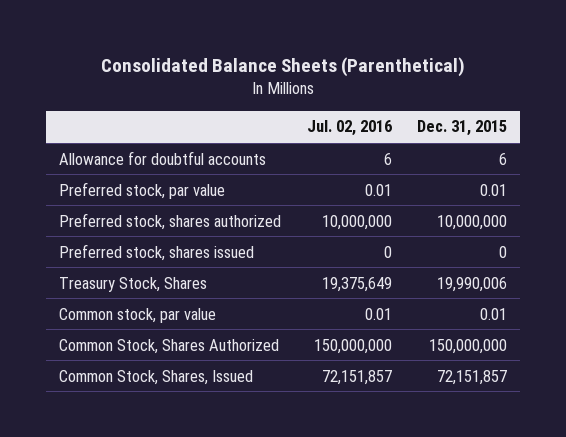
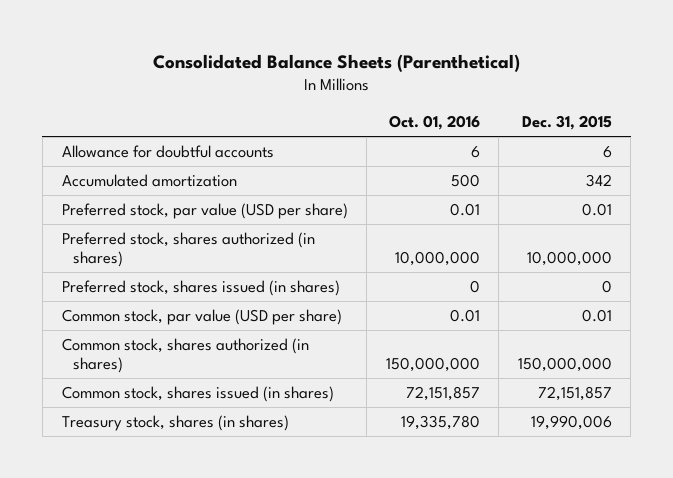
- | Jul. 02, 2016 | Dec. 31, 2015
+ | Oct. 01, 2016 | Dec. 31, 2015
- Preferred stock, par value | 0.01 | 0.01
- Preferred stock, shares authorized | 10,000,000 | 10,000,000
- Preferred stock, shares issued | 0 | 0
- Treasury Stock, Shares | 19,375,649 | 19,990,006
- Common stock, par value | 0.01 | 0.01
- Common Stock, Shares Authorized | 150,000,000 | 150,000,000
- Common Stock, Shares, Issued | 72,151,857 | 72,151,857
+ Accumulated amortization | 500 | 342
+ Preferred stock, par value (USD per share) | 0.01 | 0.01
+ Preferred stock, shares authorized (in shares) | 10,000,000 | 10,000,000
+ Preferred stock, shares issued (in shares) | 0 | 0
+ Common stock, par value (USD per share) | 0.01 | 0.01
+ Common stock, shares authorized (in shares) | 150,000,000 | 150,000,000
+ Common stock, shares issued (in shares) | 72,151,857 | 72,151,857
+ Treasury stock, shares (in shares) | 19,335,780 | 19,990,006

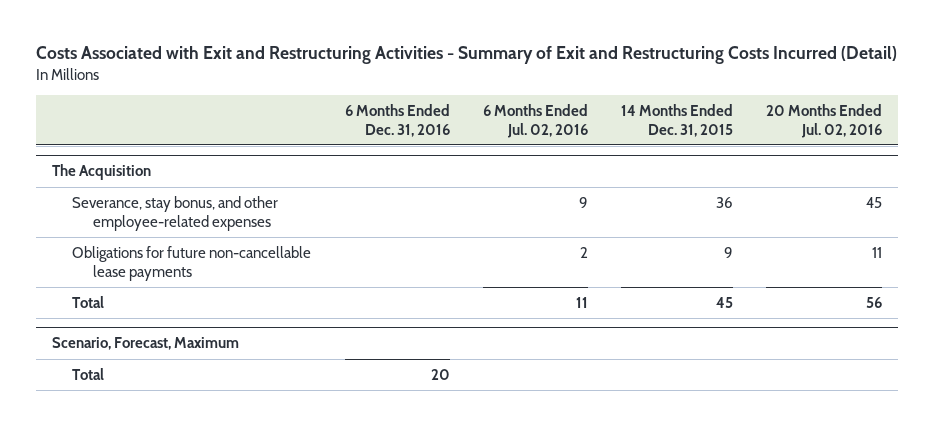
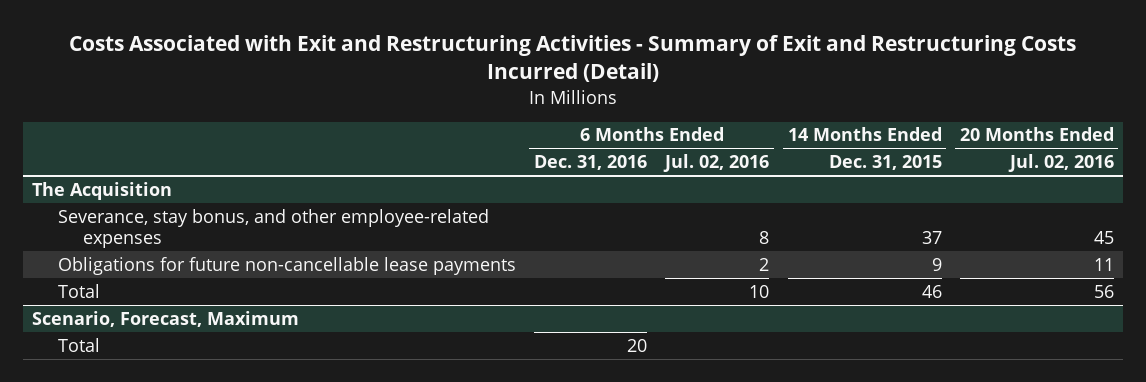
@ The Acquisition
- Severance, stay bonus, and other employee-related expenses | | 9 | 36 | 45
+ Severance, stay bonus, and other employee-related expenses | | 8 | 37 | 45
- Total | | 11 | 45 | 56
+ Total | | 10 | 46 | 56

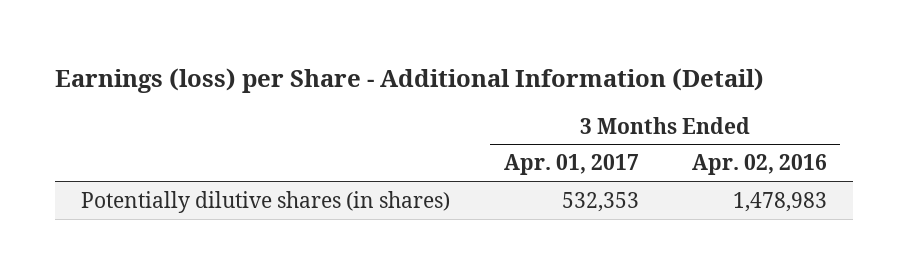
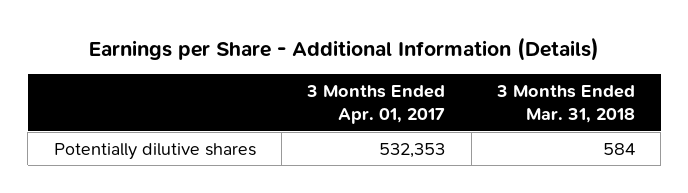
- Earnings (loss) per Share - Additional Information (Detail)
+ Earnings per Share - Additional Information (Details)
- | 3 Months Ended Apr. 01, 2017 | 3 Months Ended Apr. 02, 2016
+ | 3 Months Ended Apr. 01, 2017 | 3 Months Ended Mar. 31, 2018
- Potentially dilutive shares (in shares) | 532,353 | 1,478,983
+ Potentially dilutive shares | 532,353 | 584

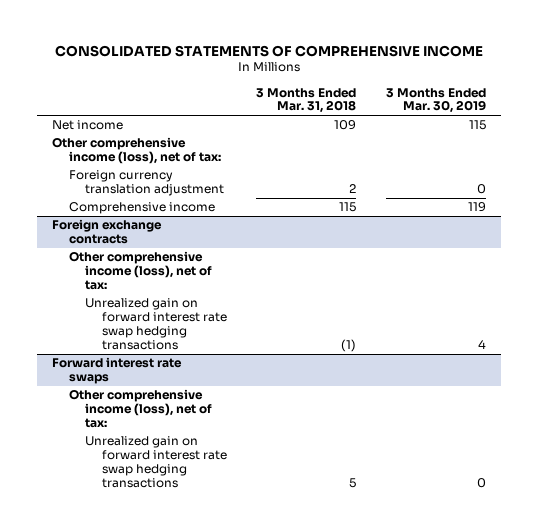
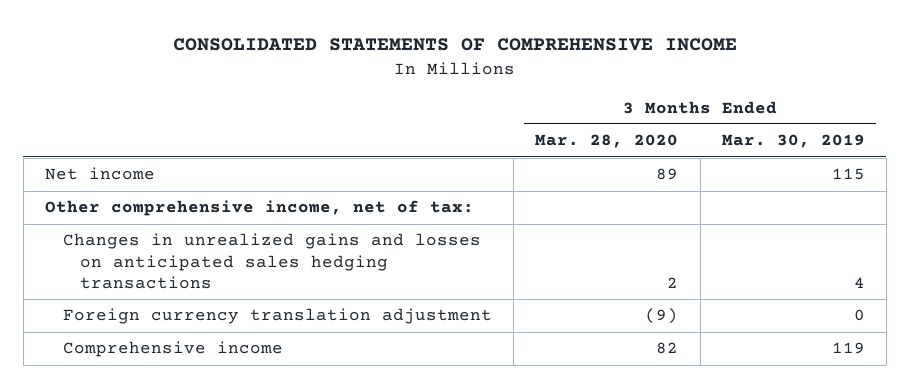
- | 3 Months Ended Mar. 31, 2018 | 3 Months Ended Mar. 30, 2019
+ | 3 Months Ended Mar. 28, 2020 | 3 Months Ended Mar. 30, 2019
- Other comprehensive income (loss), net of tax:
+ Other comprehensive income, net of tax:
+ Changes in unrealized gains and losses on anticipated sales hedging transactions | 2 | 4
- Foreign exchange contracts
- Other comprehensive income (loss), net of tax:
- Unrealized gain on forward interest rate swap hedging transactions | (1) | 4
- Forward interest rate swaps
- Other comprehensive income (loss), net of tax:
- Unrealized gain on forward interest rate swap hedging transactions | 5 | 0

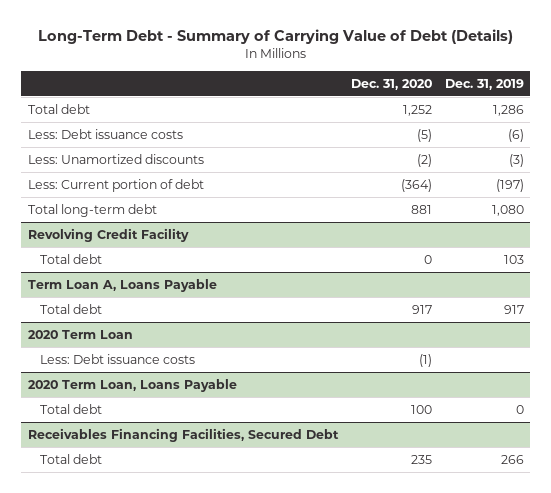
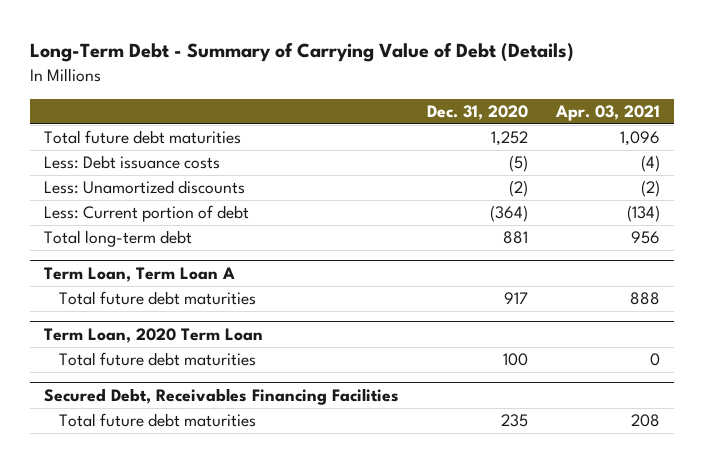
- | Dec. 31, 2020 | Dec. 31, 2019
+ | Dec. 31, 2020 | Apr. 03, 2021
- Total debt | 1,252 | 1,286
+ Total future debt maturities | 1,252 | 1,096
- Revolving Credit Facility
- Total debt | 0 | 103
- Term Loan A, Loans Payable
- Total debt | 917 | 917
- 2020 Term Loan
- Less: Debt issuance costs | (1) |
- 2020 Term Loan, Loans Payable
- Total debt | 100 | 0
- Receivables Financing Facilities, Secured Debt
- Total debt | 235 | 266
+ Term Loan, Term Loan A
+ Total future debt maturities | 917 | 888
+ Term Loan, 2020 Term Loan
+ Total future debt maturities | 100 | 0
+ Secured Debt, Receivables Financing Facilities
+ Total future debt maturities | 235 | 208

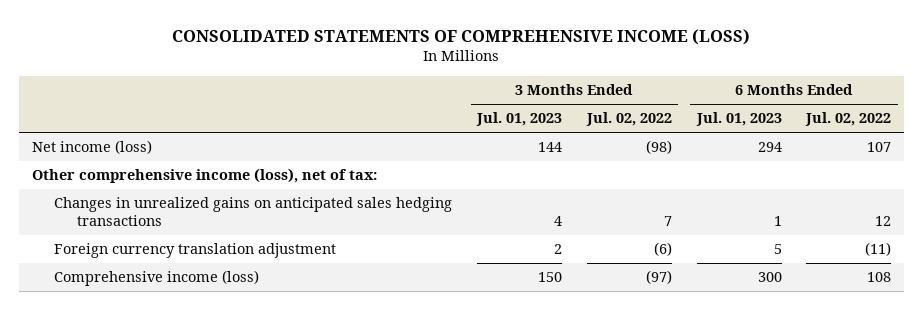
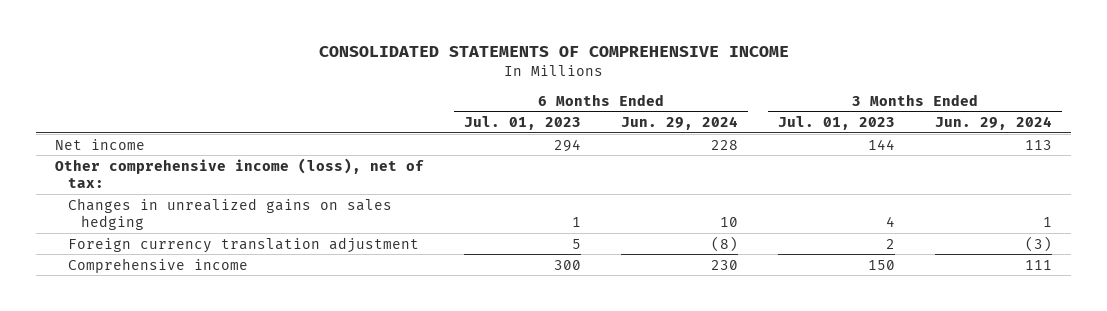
- CONSOLIDATED STATEMENTS OF COMPREHENSIVE INCOME (LOSS)
+ CONSOLIDATED STATEMENTS OF COMPREHENSIVE INCOME
- | 3 Months Ended Jul. 01, 2023 | 3 Months Ended Jul. 02, 2022 | 6 Months Ended Jul. 01, 2023 | 6 Months Ended Jul. 02, 2022
+ | 6 Months Ended Jul. 01, 2023 | 6 Months Ended Jun. 29, 2024 | 3 Months Ended Jul. 01, 2023 | 3 Months Ended Jun. 29, 2024
- Net income (loss) | 144 | (98) | 294 | 107
+ Net income | 294 | 228 | 144 | 113
- Changes in unrealized gains on anticipated sales hedging transactions | 4 | 7 | 1 | 12
+ Changes in unrealized gains on sales hedging | 1 | 10 | 4 | 1
- Comprehensive income (loss) | 150 | (97) | 300 | 108
+ Comprehensive income | 300 | 230 | 150 | 111

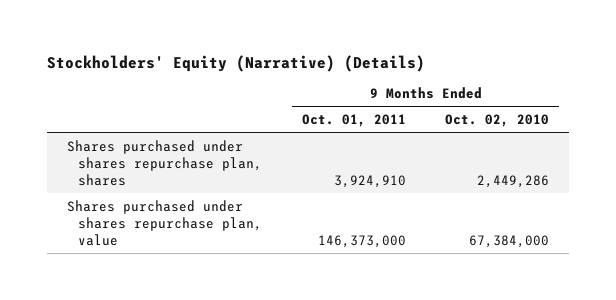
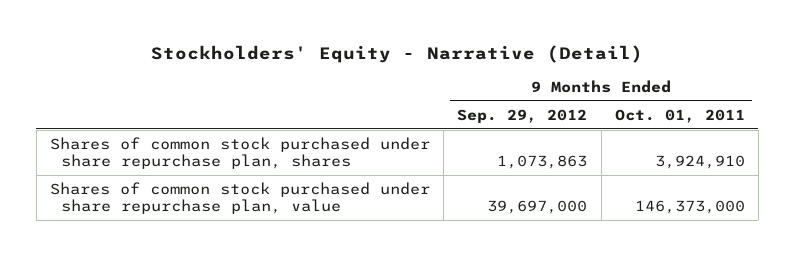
- Stockholders' Equity (Narrative) (Details)
+ Stockholders' Equity - Narrative (Detail)
- | 9 Months Ended Oct. 01, 2011 | 9 Months Ended Oct. 02, 2010
+ | 9 Months Ended Sep. 29, 2012 | 9 Months Ended Oct. 01, 2011
- Shares purchased under shares repurchase plan, shares | 3,924,910 | 2,449,286
- Shares purchased under shares repurchase plan, value | 146,373,000 | 67,384,000
+ Shares of common stock purchased under share repurchase plan, shares | 1,073,863 | 3,924,910
+ Shares of common stock purchased under share repurchase plan, value | 39,697,000 | 146,373,000

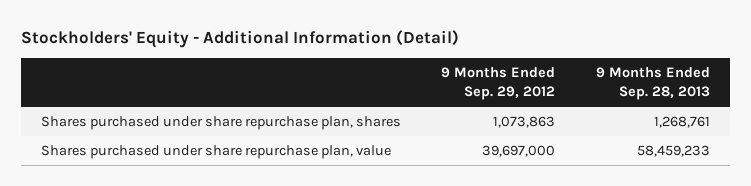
- Stockholders' Equity - Narrative (Detail)
+ Stockholders' Equity - Additional Information (Detail)
- | 9 Months Ended Sep. 29, 2012 | 9 Months Ended Oct. 01, 2011
+ | 9 Months Ended Sep. 29, 2012 | 9 Months Ended Sep. 28, 2013
- Shares of common stock purchased under share repurchase plan, shares | 1,073,863 | 3,924,910
- Shares of common stock purchased under share repurchase plan, value | 39,697,000 | 146,373,000
+ Shares purchased under share repurchase plan, shares | 1,073,863 | 1,268,761
+ Shares purchased under share repurchase plan, value | 39,697,000 | 58,459,233

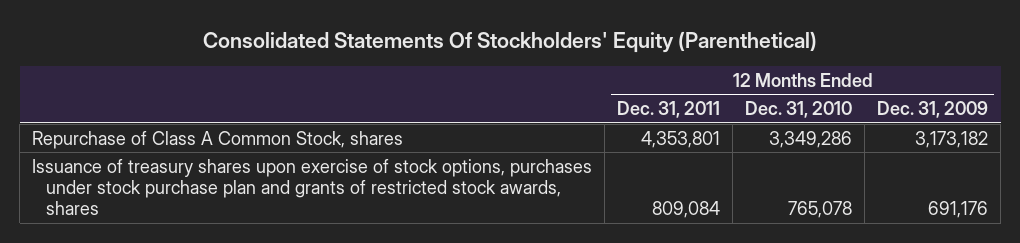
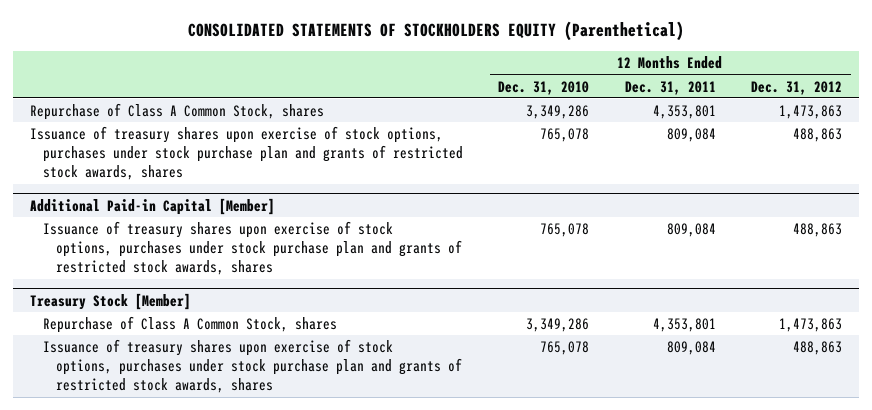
- Consolidated Statements Of Stockholders' Equity (Parenthetical)
+ CONSOLIDATED STATEMENTS OF STOCKHOLDERS EQUITY (Parenthetical)
- | 12 Months Ended Dec. 31, 2011 | 12 Months Ended Dec. 31, 2010 | 12 Months Ended Dec. 31, 2009
+ | 12 Months Ended Dec. 31, 2010 | 12 Months Ended Dec. 31, 2011 | 12 Months Ended Dec. 31, 2012
+ Additional Paid-in Capital [Member]
+ Issuance of treasury shares upon exercise of stock options, purchases under stock purchase plan and grants of restricted stock awards, shares | 765,078 | 809,084 | 488,863
+ Treasury Stock [Member]
+ Repurchase of Class A Common Stock, shares | 3,349,286 | 4,353,801 | 1,473,863
+ Issuance of treasury shares upon exercise of stock options, purchases under stock purchase plan and grants of restricted stock awards, shares | 765,078 | 809,084 | 488,863

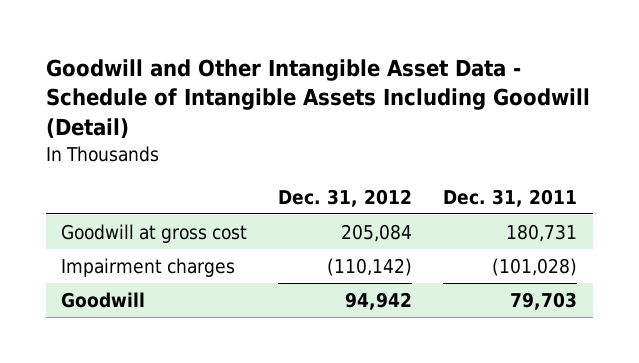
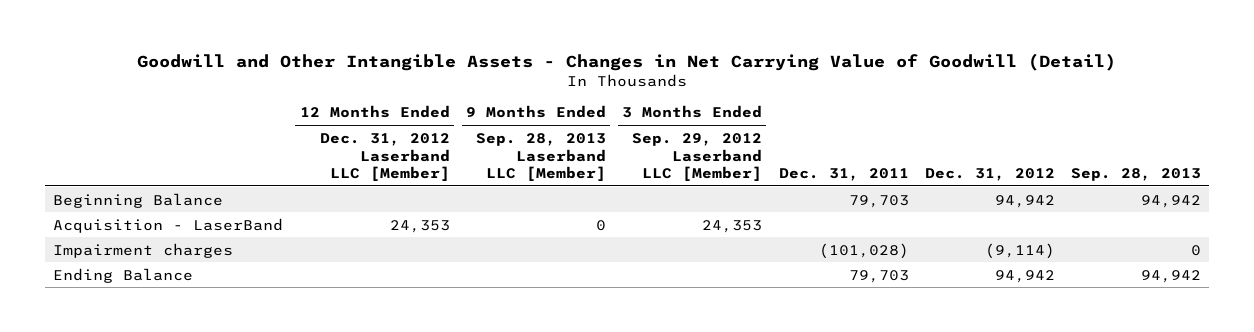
- Goodwill and Other Intangible Asset Data - Schedule of Intangible Assets Including Goodwill (Detail)
+ Goodwill and Other Intangible Assets - Changes in Net Carrying Value of Goodwill (Detail)
- | Dec. 31, 2012 | Dec. 31, 2011
+ | 12 Months Ended Dec. 31, 2012 Laserband LLC [Member] | 9 Months Ended Sep. 28, 2013 Laserband LLC [Member] | 3 Months Ended Sep. 29, 2012 Laserband LLC [Member] | Dec. 31, 2011 | Dec. 31, 2012 | Sep. 28, 2013
- Goodwill at gross cost | 205,084 | 180,731
- Impairment charges | (110,142) | (101,028)
- Goodwill | 94,942 | 79,703
+ Beginning Balance | | | | 79,703 | 94,942 | 94,942
+ Acquisition - LaserBand | 24,353 | 0 | 24,353 | | |
+ Impairment charges | | | | (101,028) | (9,114) | 0
+ Ending Balance | | | | 79,703 | 94,942 | 94,942

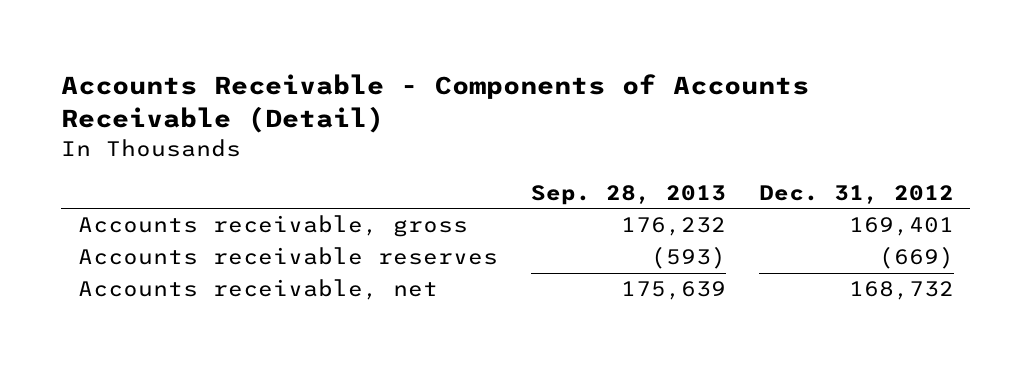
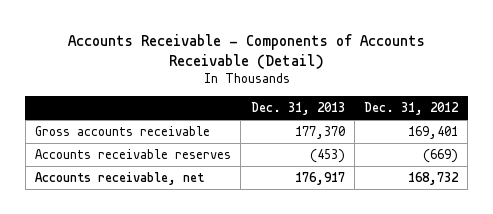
- | Sep. 28, 2013 | Dec. 31, 2012
+ | Dec. 31, 2013 | Dec. 31, 2012
- Accounts receivable, gross | 176,232 | 169,401
+ Gross accounts receivable | 177,370 | 169,401

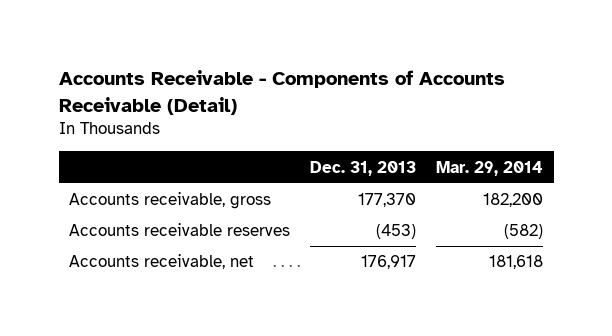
- | Dec. 31, 2013 | Dec. 31, 2012
+ | Dec. 31, 2013 | Mar. 29, 2014
- Gross accounts receivable | 177,370 | 169,401
+ Accounts receivable, gross | 177,370 | 182,200

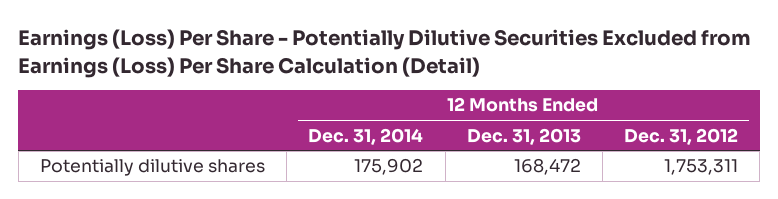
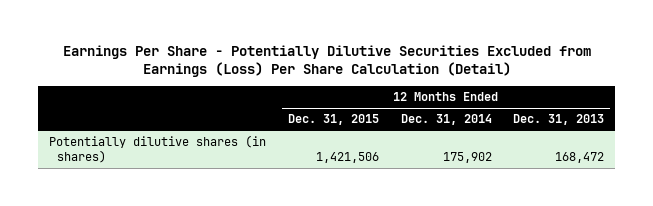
- Earnings (Loss) Per Share - Potentially Dilutive Securities Excluded from Earnings (Loss) Per Share Calculation (Detail)
+ Earnings Per Share - Potentially Dilutive Securities Excluded from Earnings (Loss) Per Share Calculation (Detail)
- | 12 Months Ended Dec. 31, 2014 | 12 Months Ended Dec. 31, 2013 | 12 Months Ended Dec. 31, 2012
+ | 12 Months Ended Dec. 31, 2015 | 12 Months Ended Dec. 31, 2014 | 12 Months Ended Dec. 31, 2013
- Potentially dilutive shares | 175,902 | 168,472 | 1,753,311
+ Potentially dilutive shares (in shares) | 1,421,506 | 175,902 | 168,472

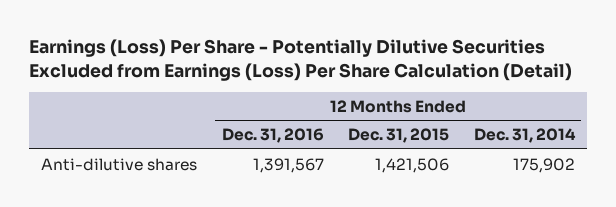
- Earnings Per Share - Potentially Dilutive Securities Excluded from Earnings (Loss) Per Share Calculation (Detail)
+ Earnings (Loss) Per Share - Potentially Dilutive Securities Excluded from Earnings (Loss) Per Share Calculation (Detail)
- | 12 Months Ended Dec. 31, 2015 | 12 Months Ended Dec. 31, 2014 | 12 Months Ended Dec. 31, 2013
+ | 12 Months Ended Dec. 31, 2016 | 12 Months Ended Dec. 31, 2015 | 12 Months Ended Dec. 31, 2014
- Potentially dilutive shares (in shares) | 1,421,506 | 175,902 | 168,472
+ Anti-dilutive shares | 1,391,567 | 1,421,506 | 175,902

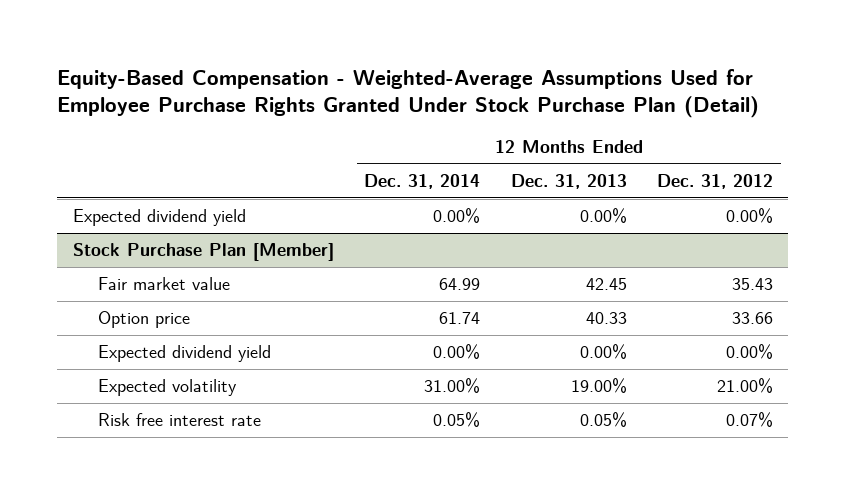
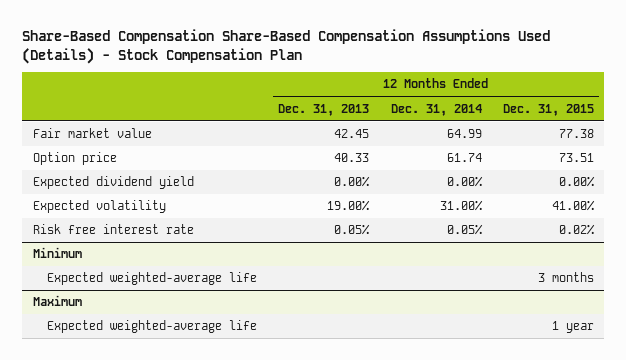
- Equity-Based Compensation - Weighted-Average Assumptions Used for Employee Purchase Rights Granted Under Stock Purchase Plan (Detail)
+ Share-Based Compensation Share-Based Compensation Assumptions Used (Details) - Stock Compensation Plan
- | 12 Months Ended Dec. 31, 2014 | 12 Months Ended Dec. 31, 2013 | 12 Months Ended Dec. 31, 2012
+ | 12 Months Ended Dec. 31, 2013 | 12 Months Ended Dec. 31, 2014 | 12 Months Ended Dec. 31, 2015
- Expected dividend yield | 0.00% | 0.00% | 0.00%
- Stock Purchase Plan [Member]
+ Minimum
+ Expected weighted-average life | | | 3 months
+ Maximum
+ Expected weighted-average life | | | 1 year

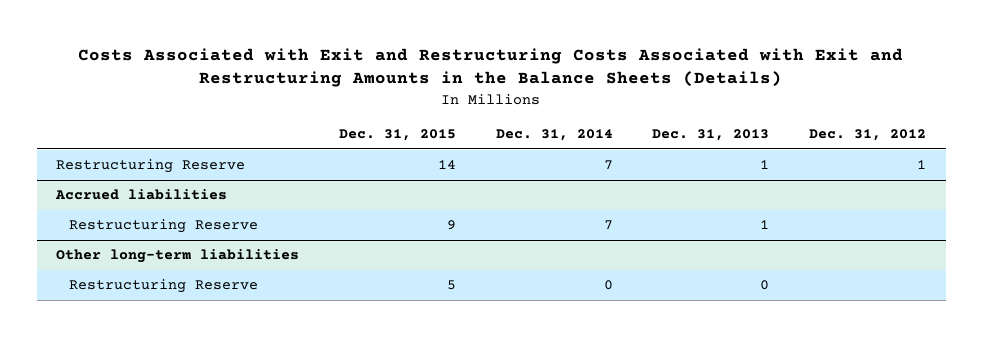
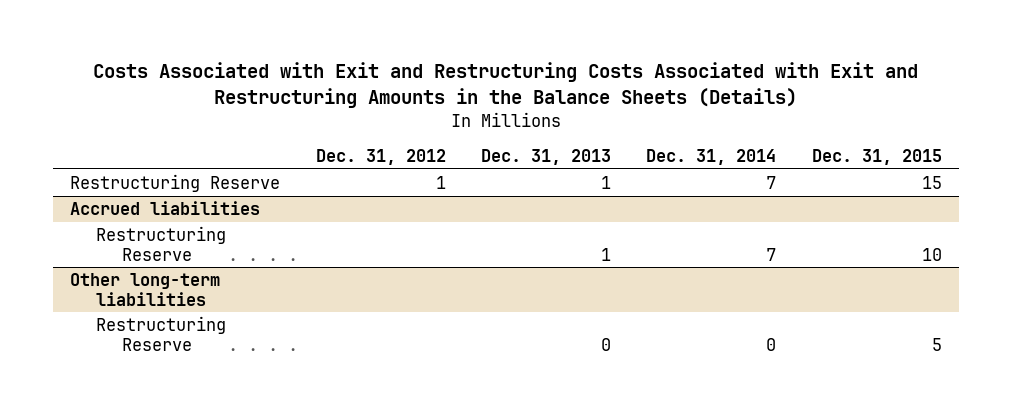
- | Dec. 31, 2015 | Dec. 31, 2014 | Dec. 31, 2013 | Dec. 31, 2012
+ | Dec. 31, 2012 | Dec. 31, 2013 | Dec. 31, 2014 | Dec. 31, 2015
- Restructuring Reserve | 14 | 7 | 1 | 1
+ Restructuring Reserve | 1 | 1 | 7 | 15
@ Accrued liabilities
- Restructuring Reserve | 9 | 7 | 1 |
+ Restructuring Reserve | | 1 | 7 | 10

